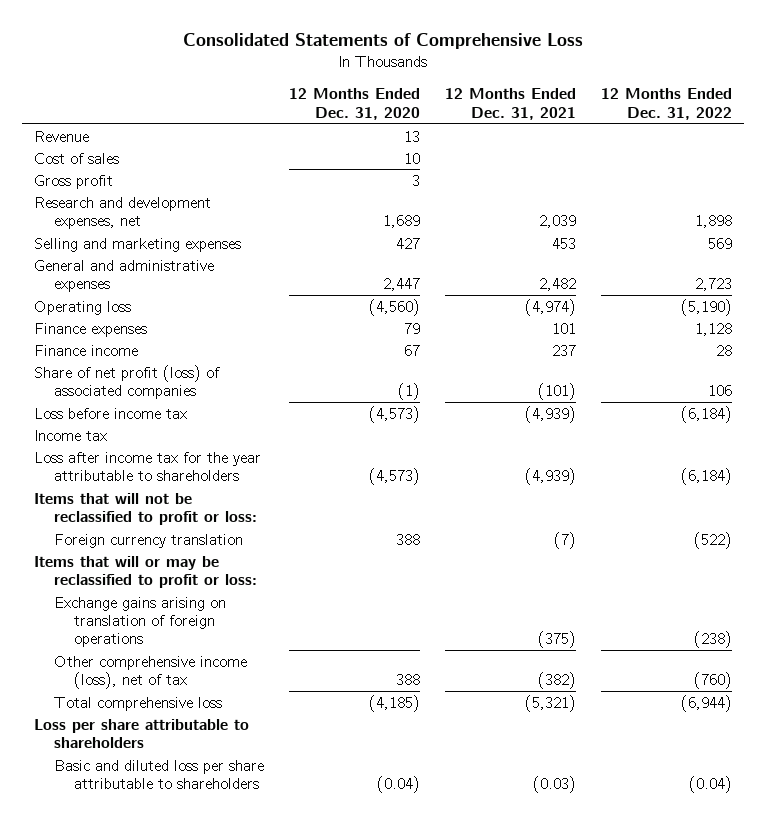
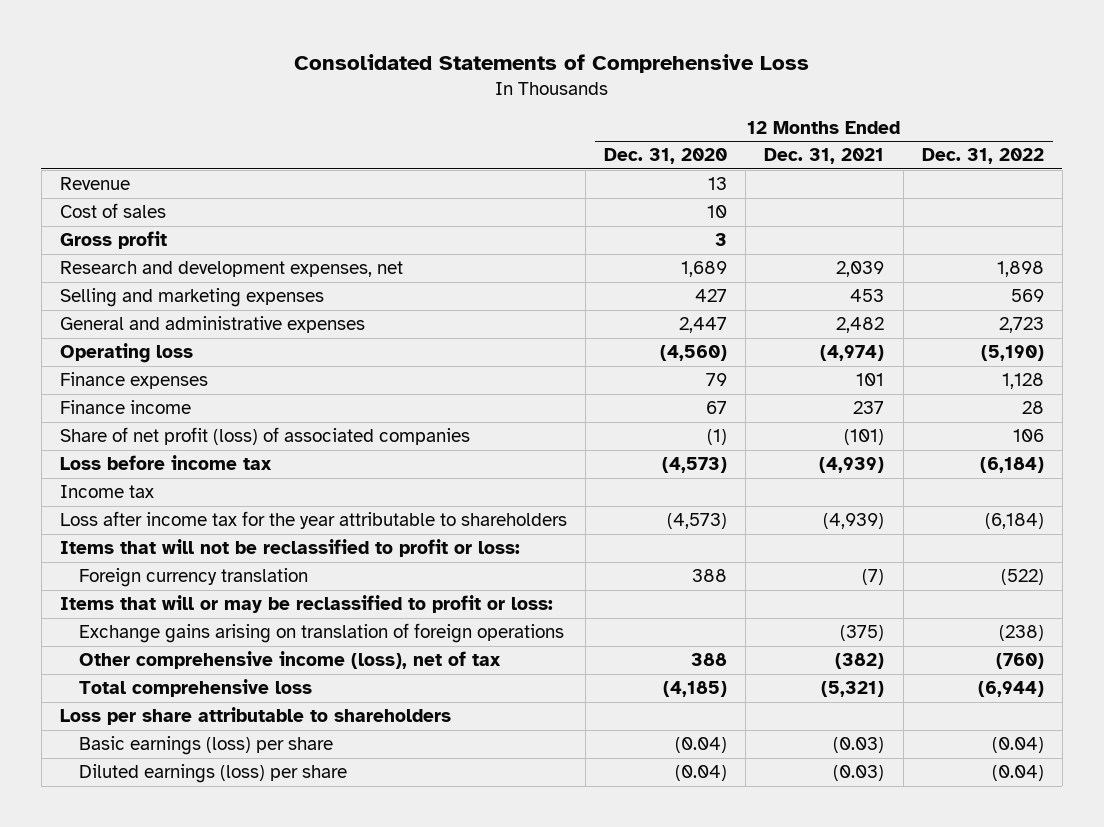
- Basic and diluted loss per share attributable to shareholders | (0.04) | (0.03) | (0.04)
+ Basic earnings (loss) per share | (0.04) | (0.03) | (0.04)
+ Diluted earnings (loss) per share | (0.04) | (0.03) | (0.04)

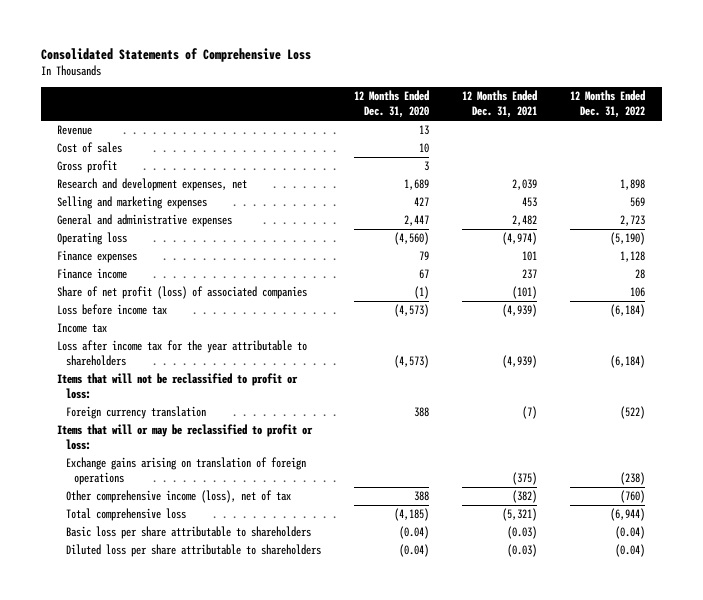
- Loss per share attributable to shareholders
- Basic earnings (loss) per share | (0.04) | (0.03) | (0.04)
- Diluted earnings (loss) per share | (0.04) | (0.03) | (0.04)
+ Basic loss per share attributable to shareholders | (0.04) | (0.03) | (0.04)
+ Diluted loss per share attributable to shareholders | (0.04) | (0.03) | (0.04)

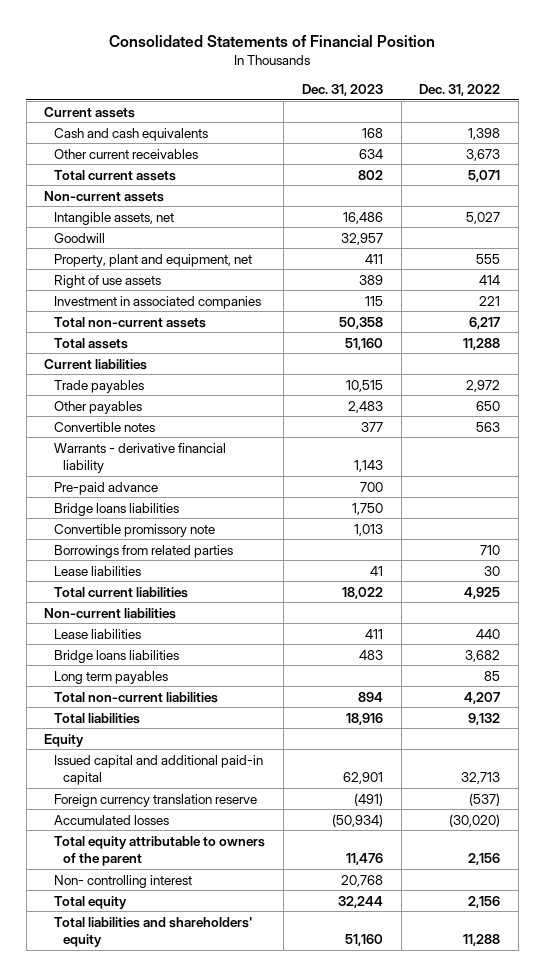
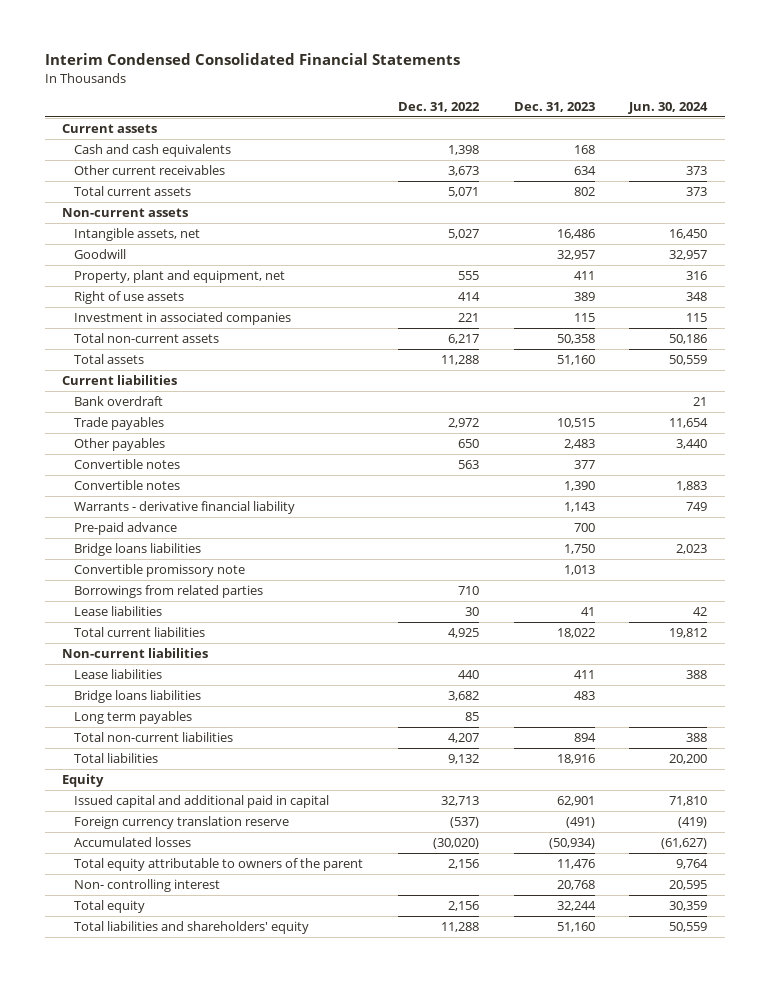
- Consolidated Statements of Financial Position
+ Interim Condensed Consolidated Financial Statements
- | Dec. 31, 2023 | Dec. 31, 2022
+ | Dec. 31, 2022 | Dec. 31, 2023 | Jun. 30, 2024
+ Bank overdraft | | | 21
+ Convertible notes | | 1,390 | 1,883
- Issued capital and additional paid-in capital | 62,901 | 32,713
+ Issued capital and additional paid in capital | 32,713 | 62,901 | 71,810

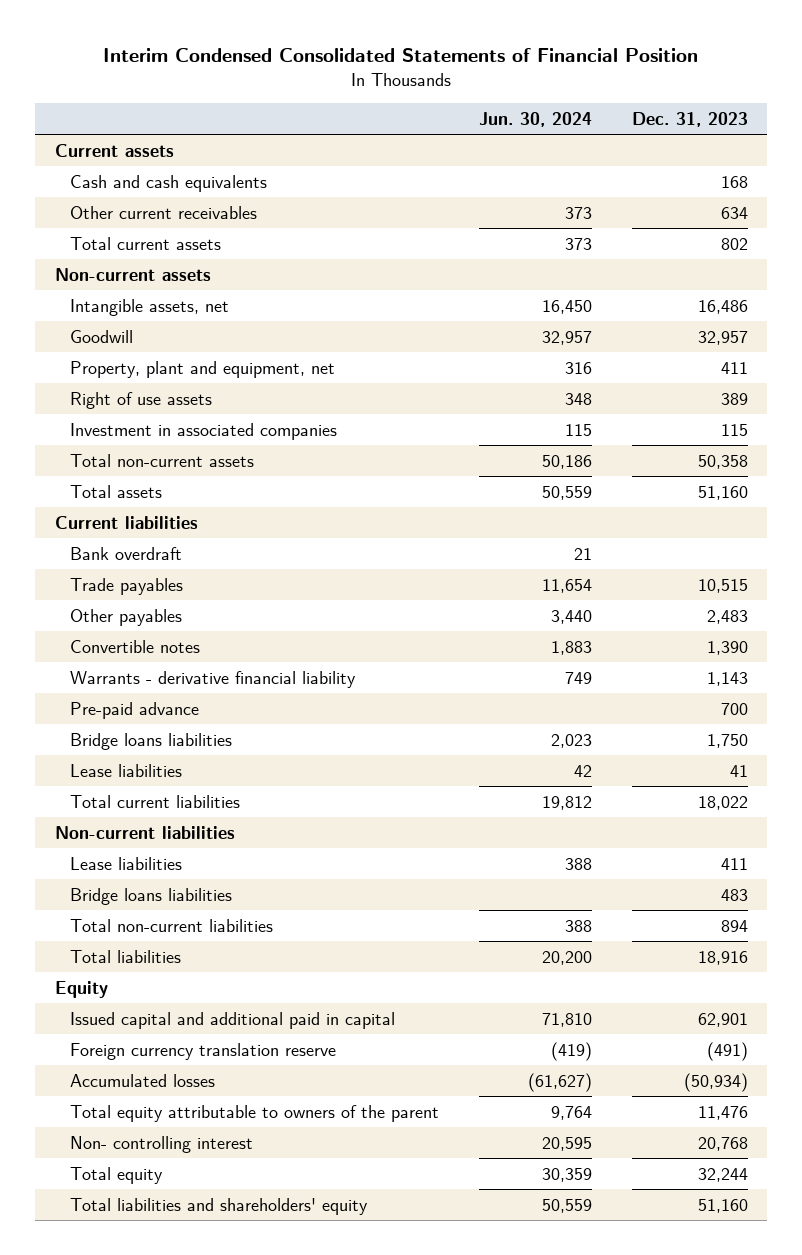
- Interim Condensed Consolidated Financial Statements
+ Interim Condensed Consolidated Statements of Financial Position
- | Dec. 31, 2022 | Dec. 31, 2023 | Jun. 30, 2024
+ | Jun. 30, 2024 | Dec. 31, 2023
- Convertible notes | 563 | 377 |
- Convertible promissory note | | 1,013 |
- Borrowings from related parties | 710 | |
- Long term payables | 85 | |

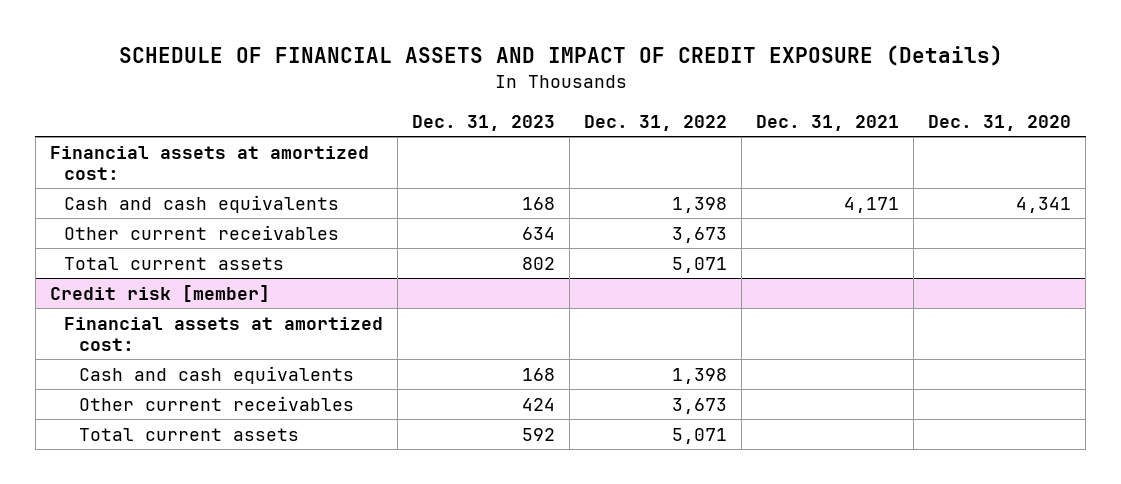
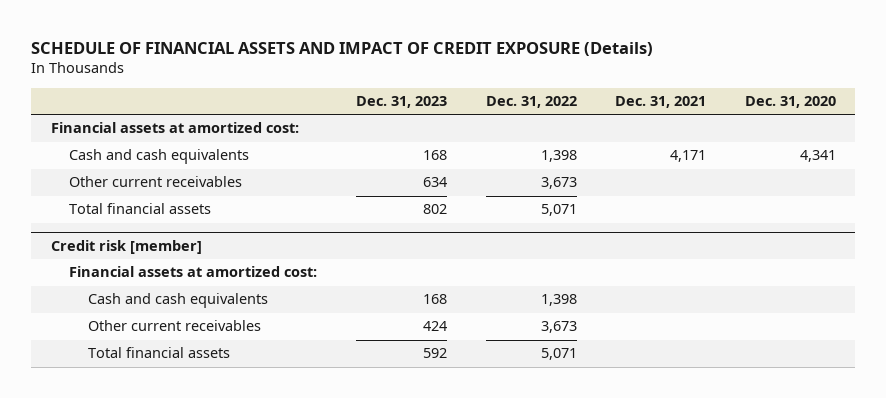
- Total current assets | 802 | 5,071 | |
+ Total financial assets | 802 | 5,071 | |
@ Credit risk [member]
- Total current assets | 592 | 5,071 | |
+ Total financial assets | 592 | 5,071 | |

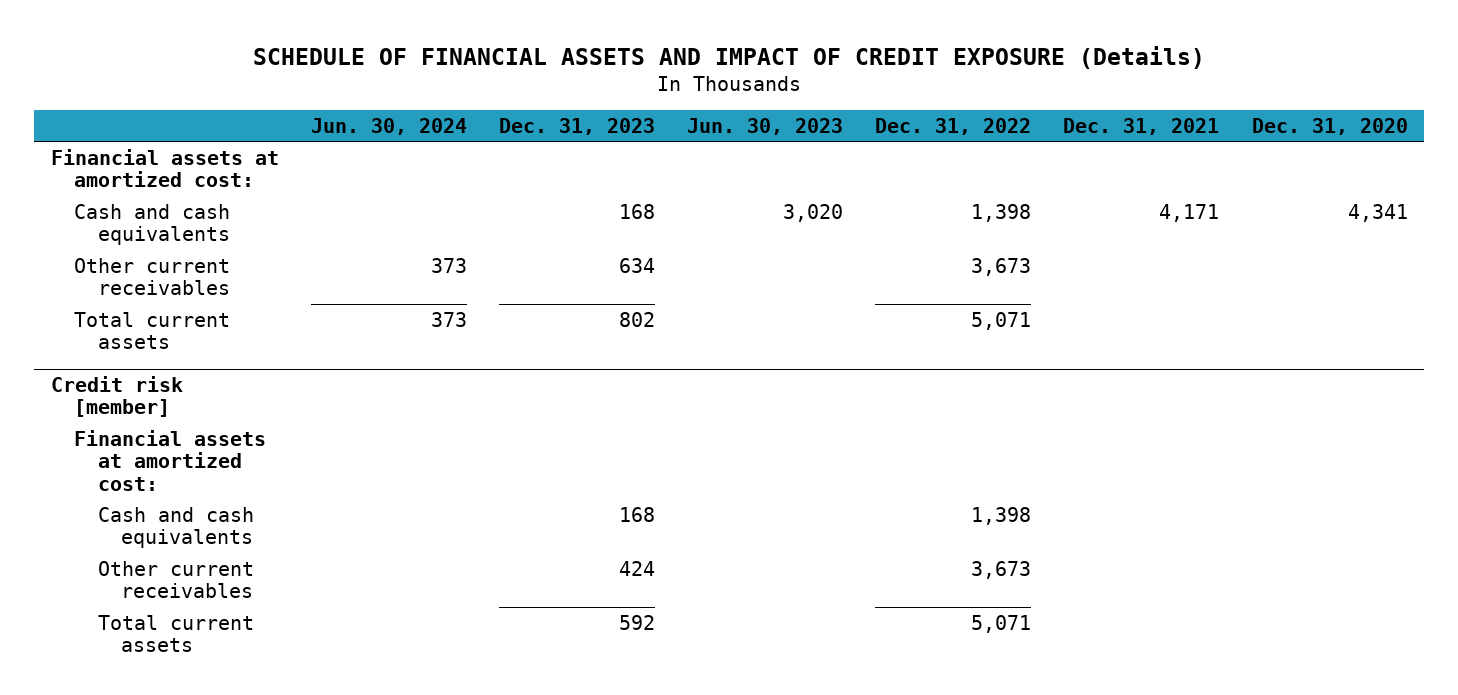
- | Dec. 31, 2023 | Dec. 31, 2022 | Dec. 31, 2021 | Dec. 31, 2020
+ | Jun. 30, 2024 | Dec. 31, 2023 | Jun. 30, 2023 | Dec. 31, 2022 | Dec. 31, 2021 | Dec. 31, 2020
- Total financial assets | 802 | 5,071 | |
+ Total current assets | 373 | 802 | | 5,071 | |
@ Credit risk [member]
- Total financial assets | 592 | 5,071 | |
+ Total current assets | | 592 | | 5,071 | |

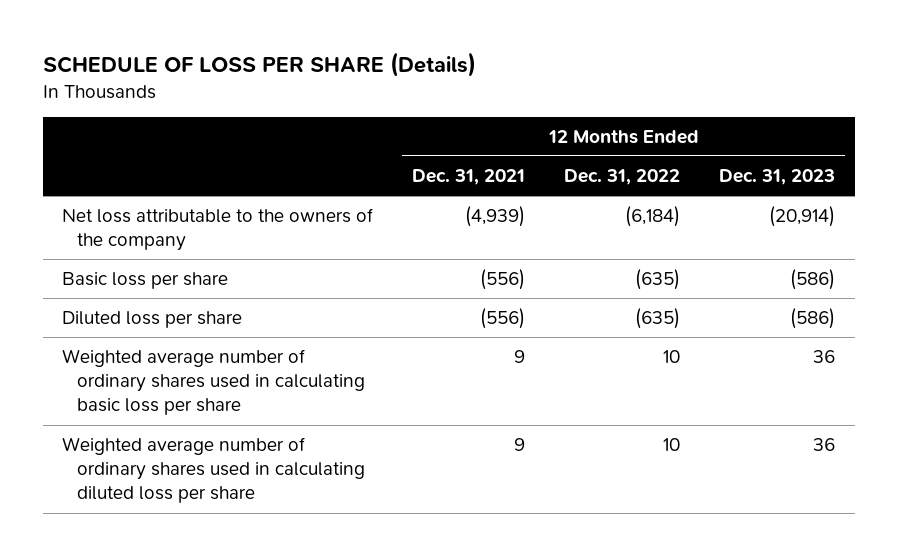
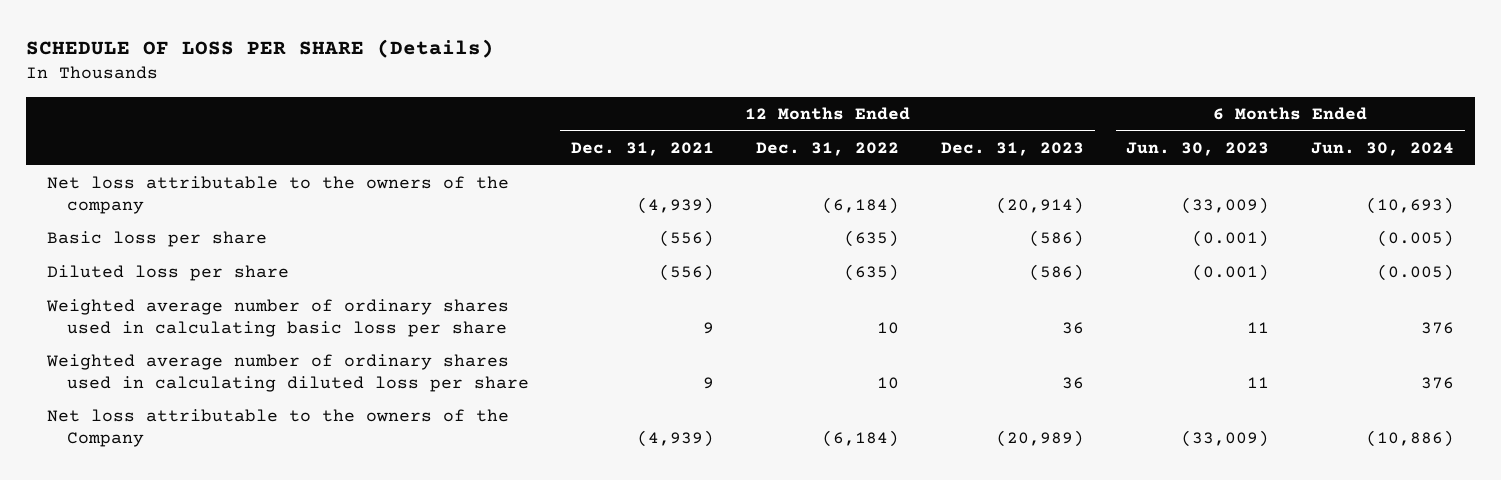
- | 12 Months Ended Dec. 31, 2021 | 12 Months Ended Dec. 31, 2022 | 12 Months Ended Dec. 31, 2023
+ | 12 Months Ended Dec. 31, 2021 | 12 Months Ended Dec. 31, 2022 | 12 Months Ended Dec. 31, 2023 | 6 Months Ended Jun. 30, 2023 | 6 Months Ended Jun. 30, 2024
+ Net loss attributable to the owners of the Company | (4,939) | (6,184) | (20,989) | (33,009) | (10,886)

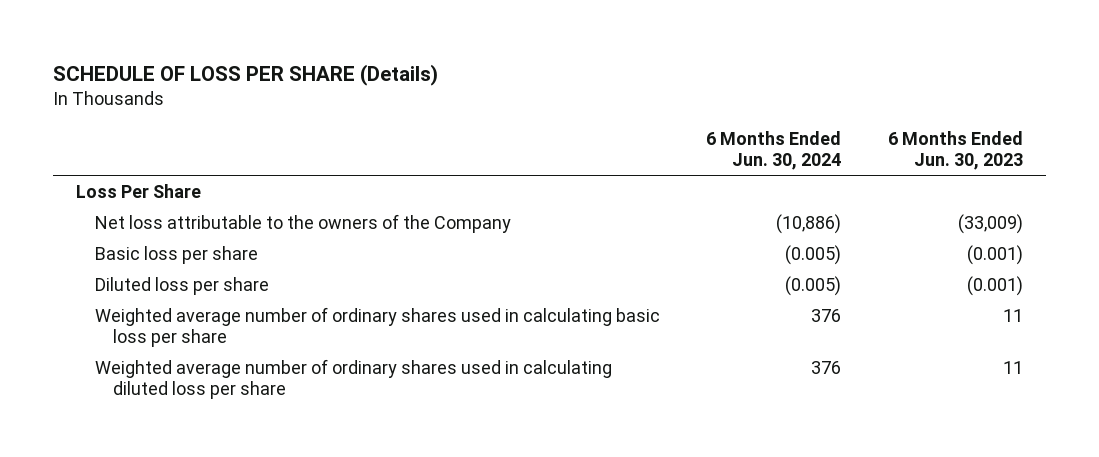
- | 12 Months Ended Dec. 31, 2021 | 12 Months Ended Dec. 31, 2022 | 12 Months Ended Dec. 31, 2023 | 6 Months Ended Jun. 30, 2023 | 6 Months Ended Jun. 30, 2024
+ | 6 Months Ended Jun. 30, 2024 | 6 Months Ended Jun. 30, 2023
- Net loss attributable to the owners of the company | (4,939) | (6,184) | (20,914) | (33,009) | (10,693)
+ Loss Per Share
moved up: Net loss attributable to the owners of the Company | (10,886) | (33,009)

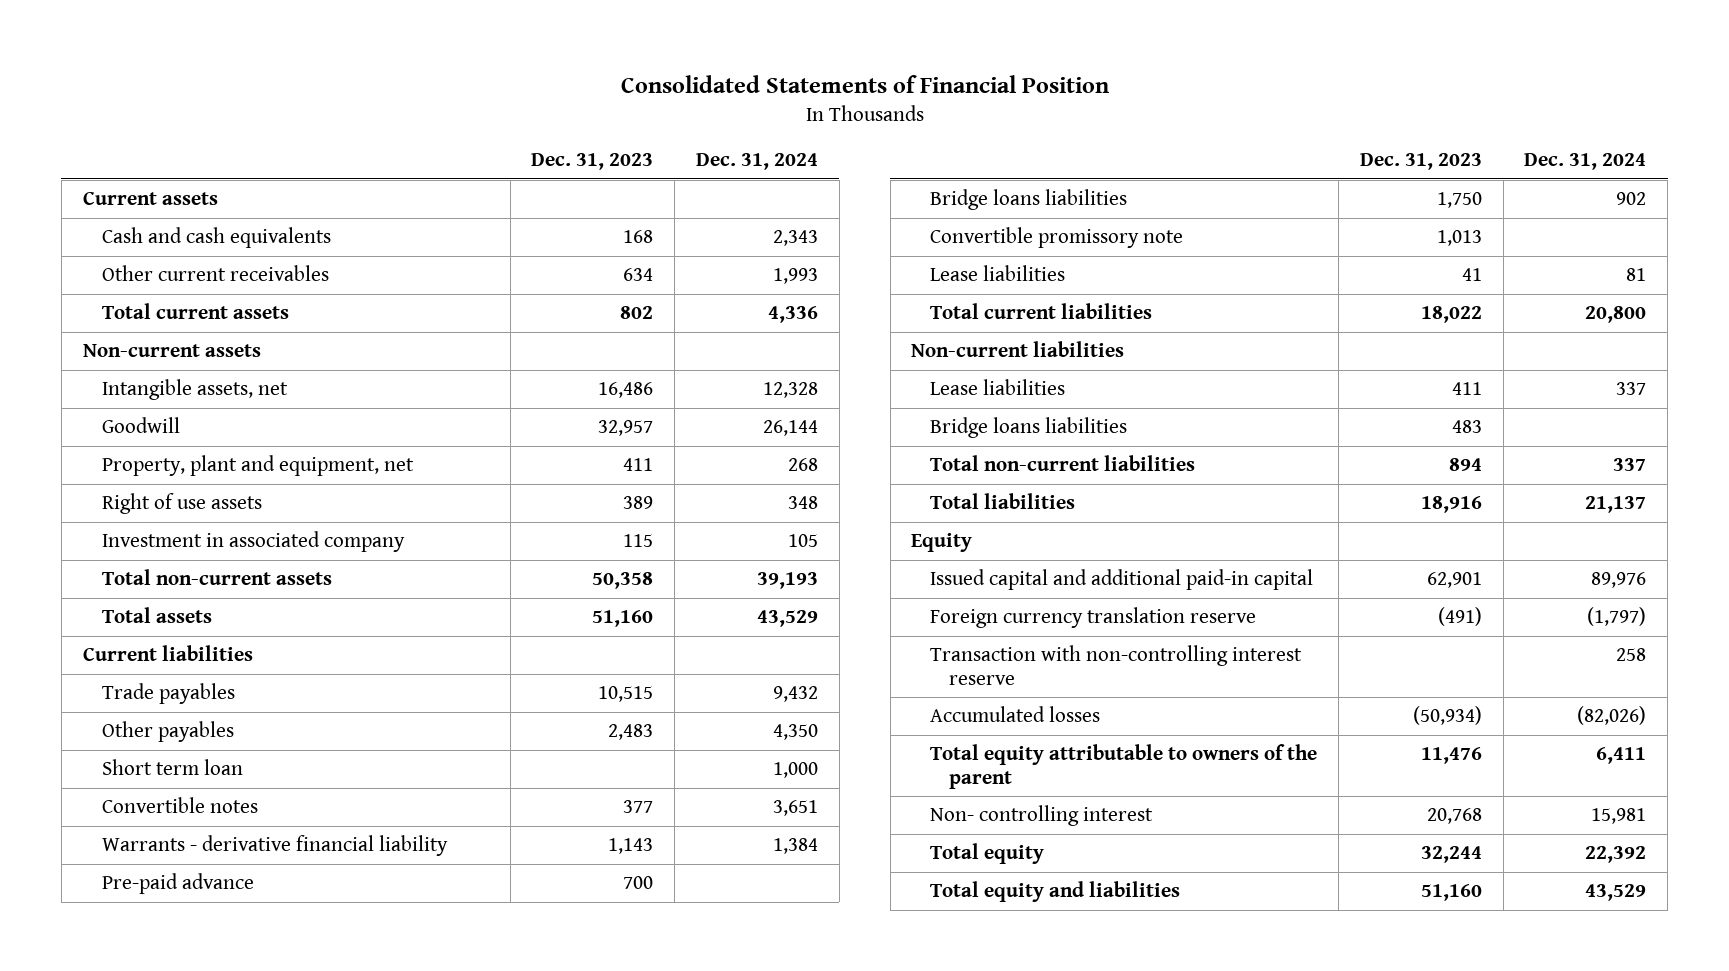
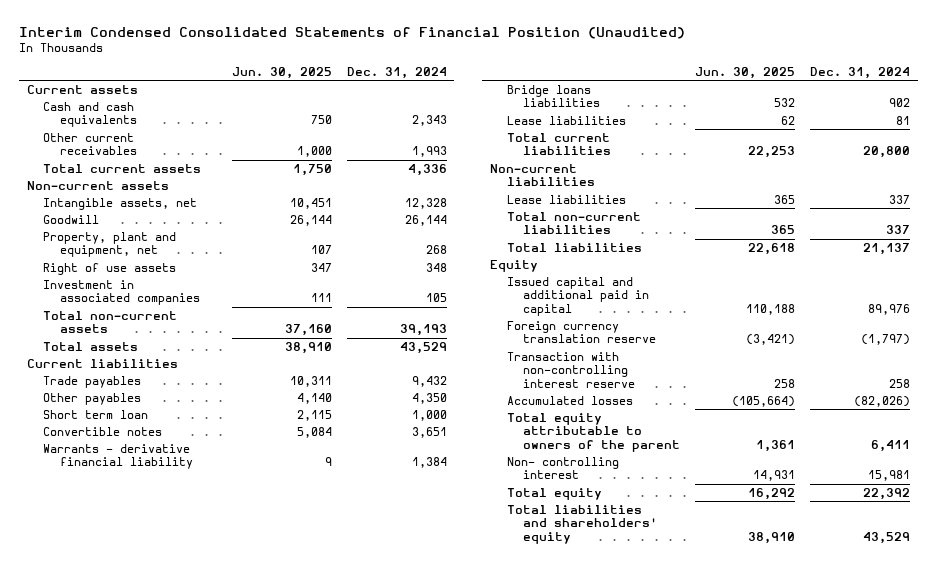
- Consolidated Statements of Financial Position
+ Interim Condensed Consolidated Statements of Financial Position (Unaudited)
- | Dec. 31, 2023 | Dec. 31, 2024
+ | Jun. 30, 2025 | Dec. 31, 2024
- Investment in associated company | 115 | 105
+ Investment in associated companies | 111 | 105
- Pre-paid advance | 700 |
- Convertible promissory note | 1,013 |
- Bridge loans liabilities | 483 |
- Issued capital and additional paid-in capital | 62,901 | 89,976
+ Issued capital and additional paid in capital | 110,188 | 89,976
- Total equity and liabilities | 51,160 | 43,529
+ Total liabilities and shareholders' equity | 38,910 | 43,529

